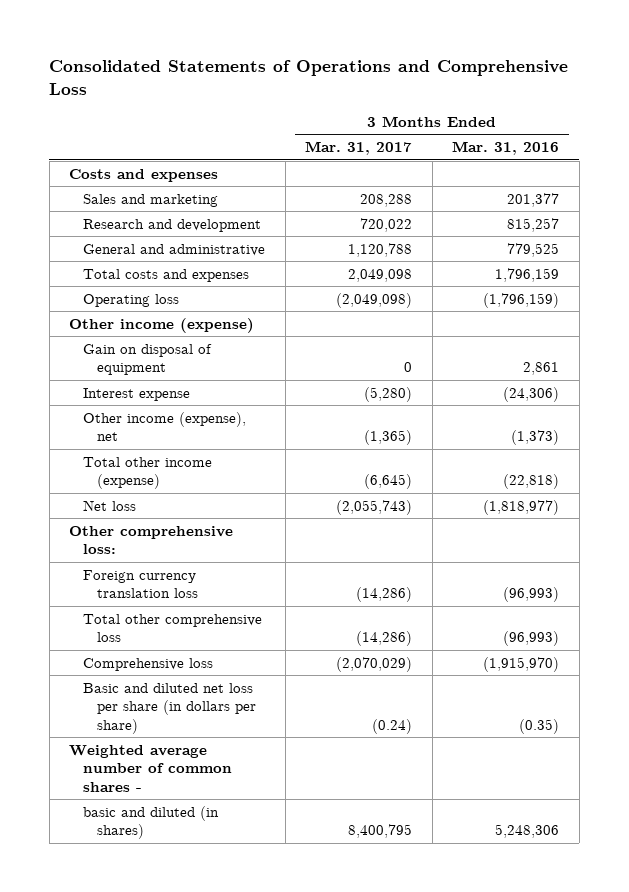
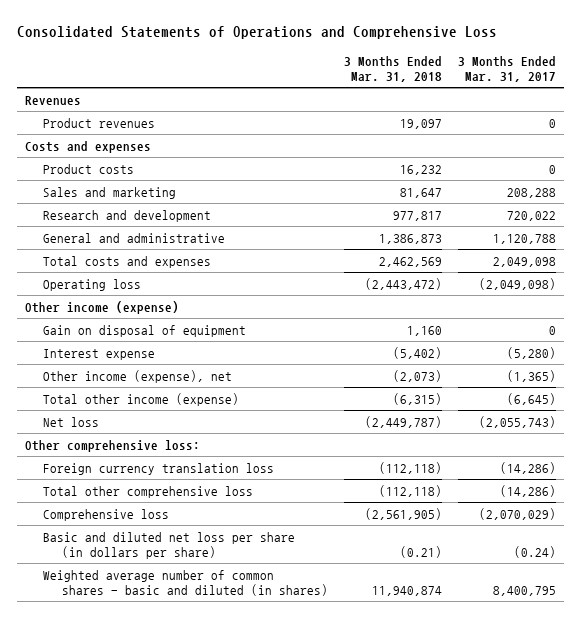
- | 3 Months Ended Mar. 31, 2017 | 3 Months Ended Mar. 31, 2016
+ | 3 Months Ended Mar. 31, 2018 | 3 Months Ended Mar. 31, 2017
+ Revenues
+ Product revenues | 19,097 | 0
+ Product costs | 16,232 | 0
- Weighted average number of common shares -
- basic and diluted (in shares) | 8,400,795 | 5,248,306
+ Weighted average number of common shares - basic and diluted (in shares) | 11,940,874 | 8,400,795

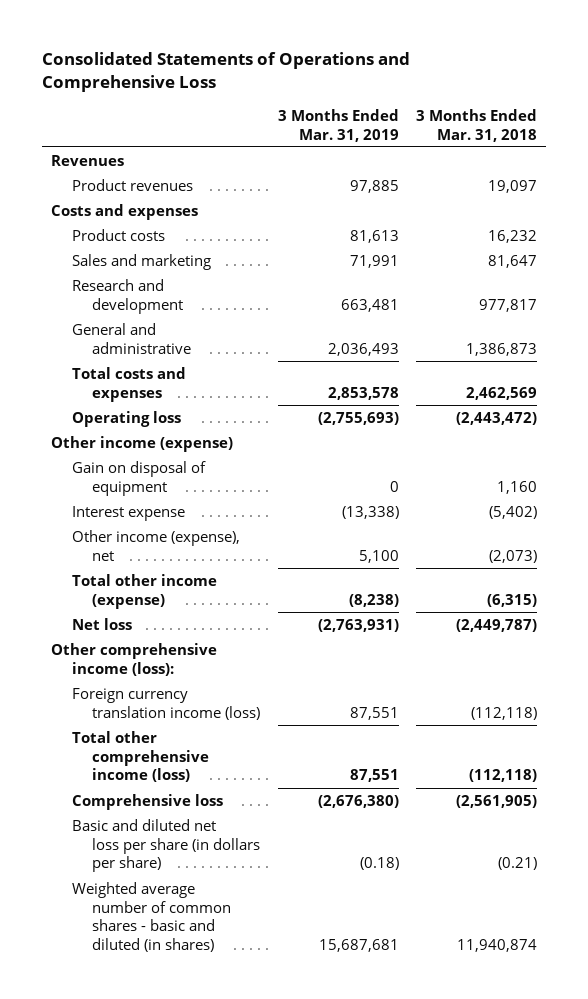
- | 3 Months Ended Mar. 31, 2018 | 3 Months Ended Mar. 31, 2017
+ | 3 Months Ended Mar. 31, 2019 | 3 Months Ended Mar. 31, 2018
- Other comprehensive loss:
- Foreign currency translation loss | (112,118) | (14,286)
- Total other comprehensive loss | (112,118) | (14,286)
+ Other comprehensive income (loss):
+ Foreign currency translation income (loss) | 87,551 | (112,118)
+ Total other comprehensive income (loss) | 87,551 | (112,118)

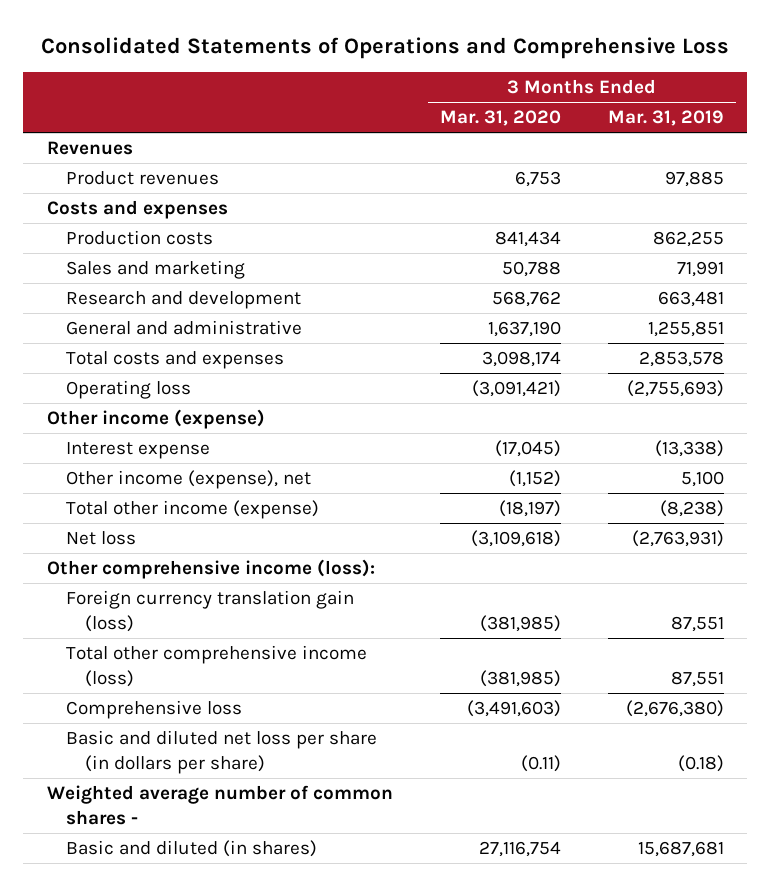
- | 3 Months Ended Mar. 31, 2019 | 3 Months Ended Mar. 31, 2018
+ | 3 Months Ended Mar. 31, 2020 | 3 Months Ended Mar. 31, 2019
- Product costs | 81,613 | 16,232
+ Production costs | 841,434 | 862,255
- General and administrative | 2,036,493 | 1,386,873
+ General and administrative | 1,637,190 | 1,255,851
- Gain on disposal of equipment | 0 | 1,160
- Foreign currency translation income (loss) | 87,551 | (112,118)
+ Foreign currency translation gain (loss) | (381,985) | 87,551
- Weighted average number of common shares - basic and diluted (in shares) | 15,687,681 | 11,940,874
+ Weighted average number of common shares -
+ Basic and diluted (in shares) | 27,116,754 | 15,687,681

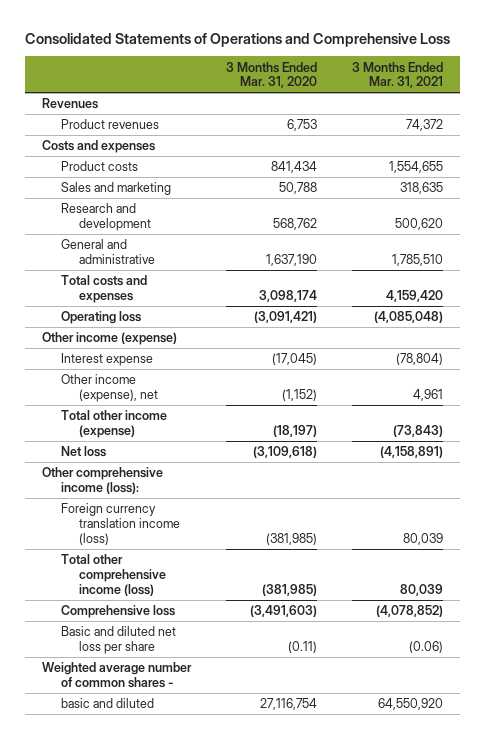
- | 3 Months Ended Mar. 31, 2020 | 3 Months Ended Mar. 31, 2019
+ | 3 Months Ended Mar. 31, 2020 | 3 Months Ended Mar. 31, 2021
- Production costs | 841,434 | 862,255
+ Product costs | 841,434 | 1,554,655
- Foreign currency translation gain (loss) | (381,985) | 87,551
+ Foreign currency translation income (loss) | (381,985) | 80,039
- Basic and diluted net loss per share (in dollars per share) | (0.11) | (0.18)
+ Basic and diluted net loss per share | (0.11) | (0.06)
- Basic and diluted (in shares) | 27,116,754 | 15,687,681
+ basic and diluted | 27,116,754 | 64,550,920

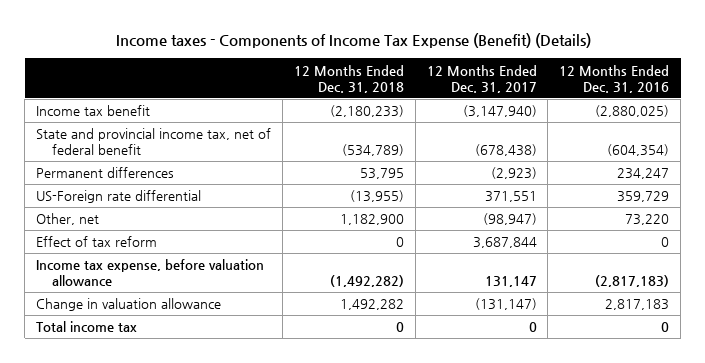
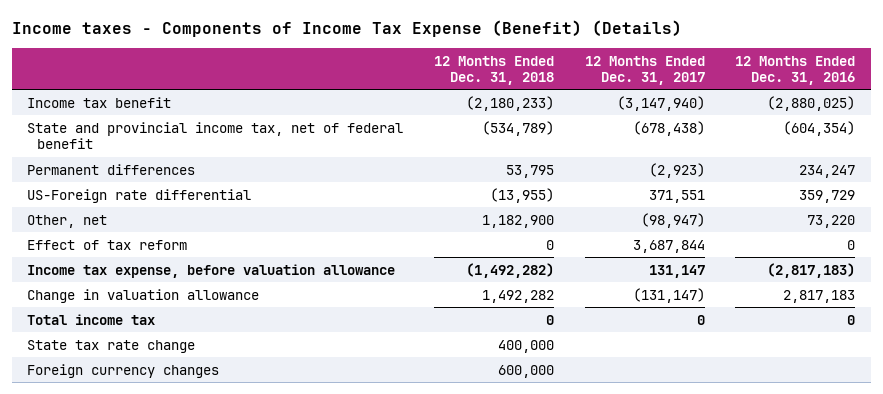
+ State tax rate change | 400,000 | |
+ Foreign currency changes | 600,000 | |

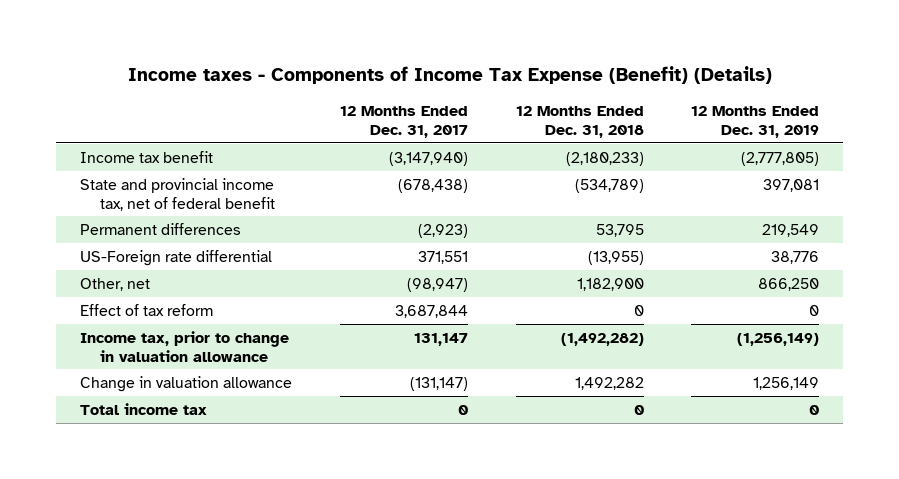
- | 12 Months Ended Dec. 31, 2018 | 12 Months Ended Dec. 31, 2017 | 12 Months Ended Dec. 31, 2016
+ | 12 Months Ended Dec. 31, 2017 | 12 Months Ended Dec. 31, 2018 | 12 Months Ended Dec. 31, 2019
- Income tax expense, before valuation allowance | (1,492,282) | 131,147 | (2,817,183)
+ Income tax, prior to change in valuation allowance | 131,147 | (1,492,282) | (1,256,149)
- State tax rate change | 400,000 | |
- Foreign currency changes | 600,000 | |

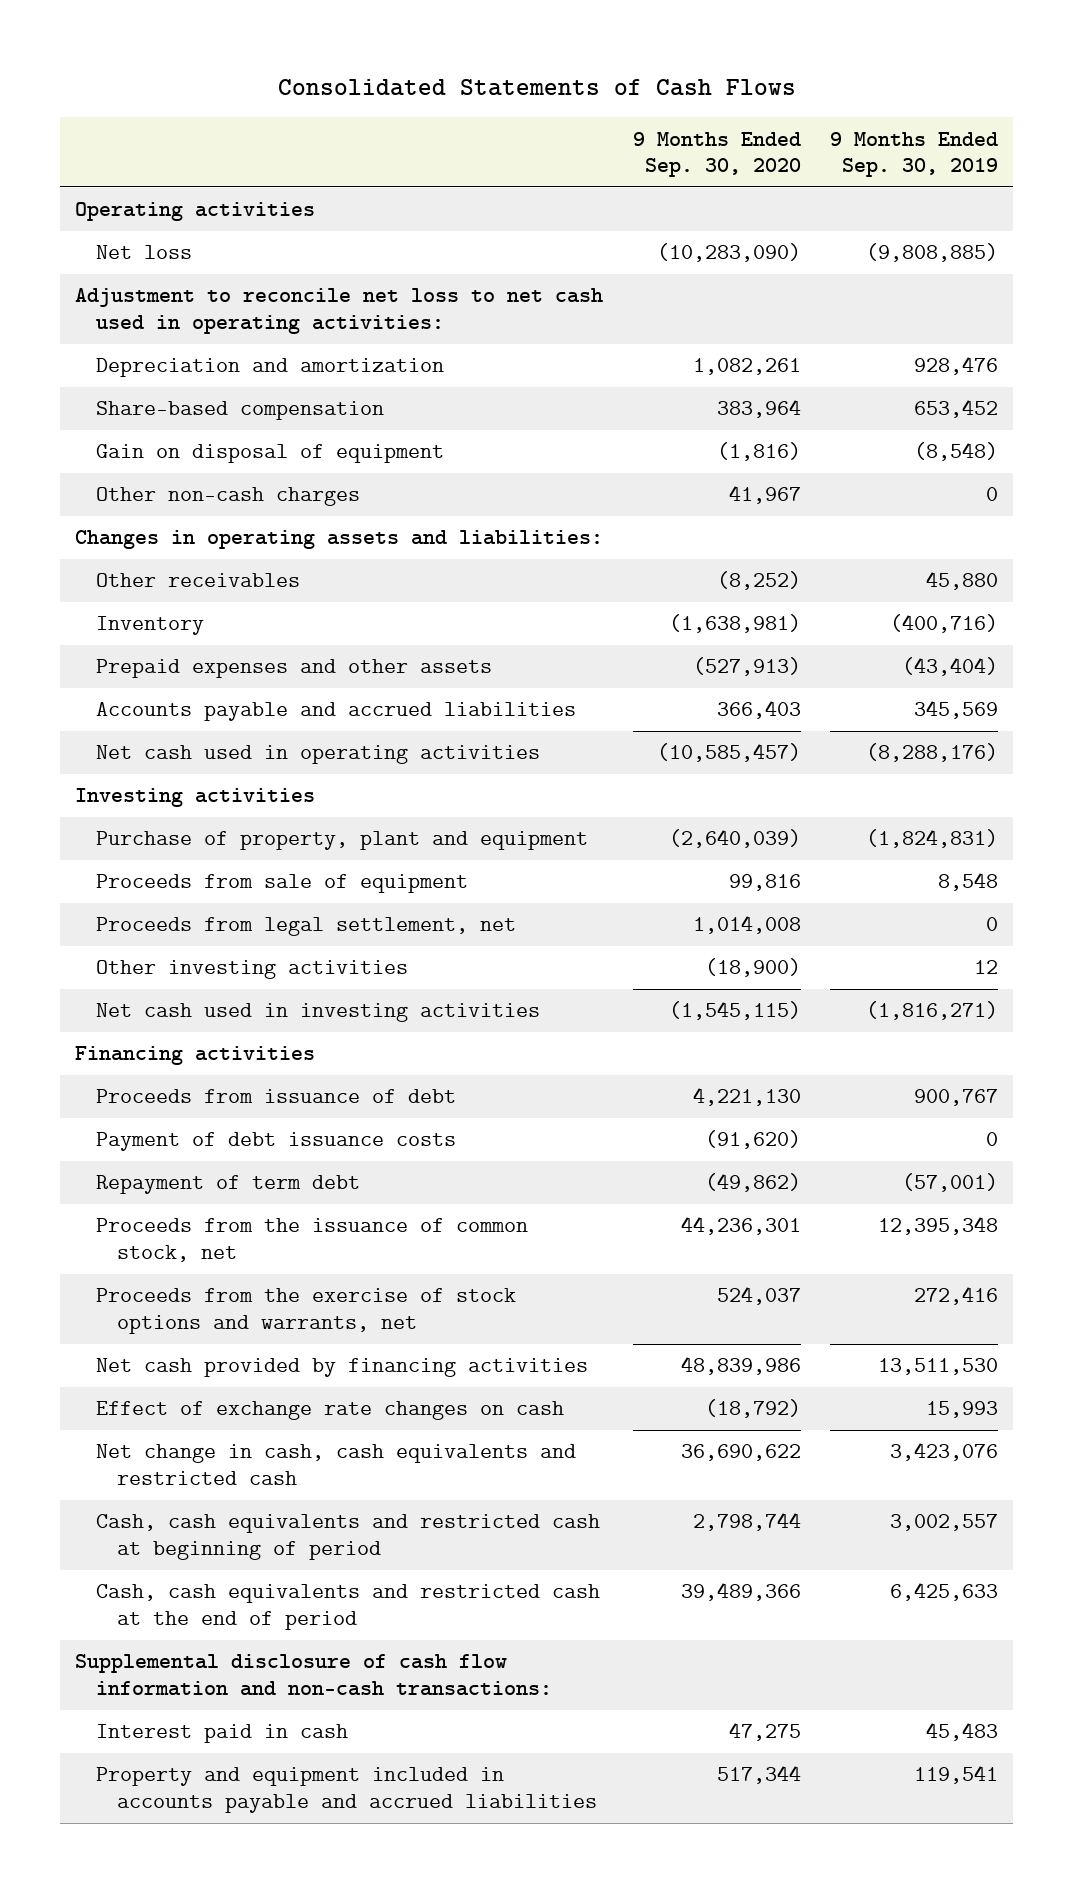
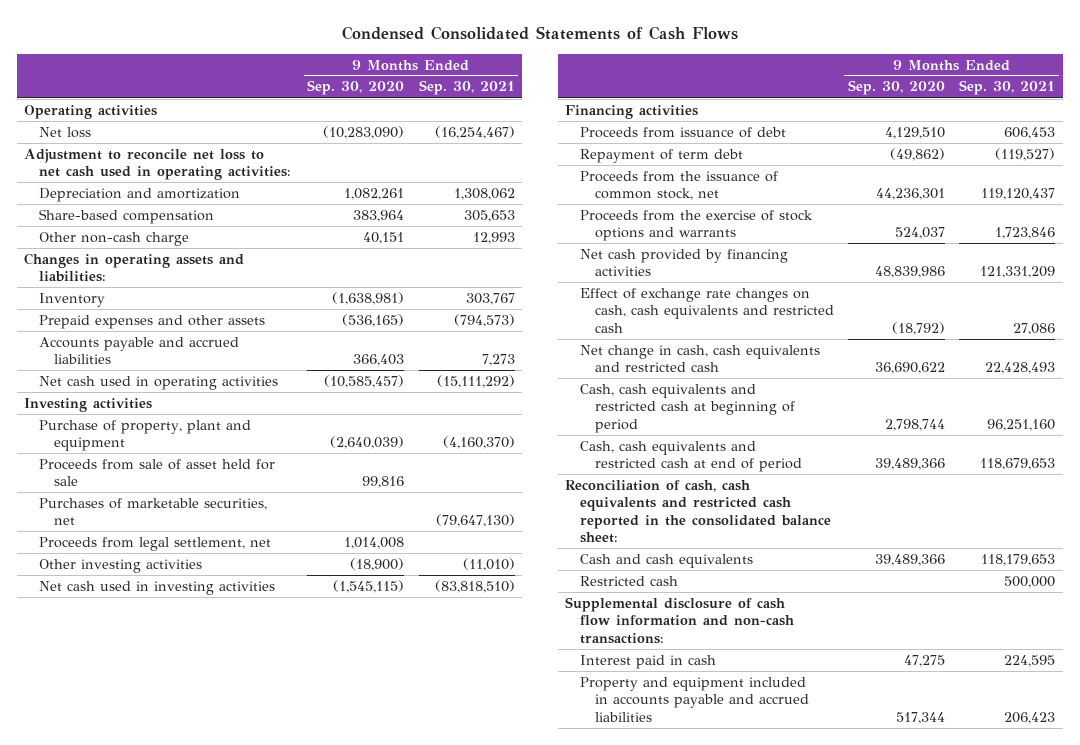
- Consolidated Statements of Cash Flows
+ Condensed Consolidated Statements of Cash Flows
- | 9 Months Ended Sep. 30, 2020 | 9 Months Ended Sep. 30, 2019
+ | 9 Months Ended Sep. 30, 2020 | 9 Months Ended Sep. 30, 2021
- Gain on disposal of equipment | (1,816) | (8,548)
- Other non-cash charges | 41,967 | 0
+ Other non-cash charge | 40,151 | 12,993
- Other receivables | (8,252) | 45,880
- Prepaid expenses and other assets | (527,913) | (43,404)
+ Prepaid expenses and other assets | (536,165) | (794,573)
- Proceeds from sale of equipment | 99,816 | 8,548
+ Proceeds from sale of asset held for sale | 99,816 |
+ Purchases of marketable securities, net | | (79,647,130)
- Proceeds from issuance of debt | 4,221,130 | 900,767
- Payment of debt issuance costs | (91,620) | 0
+ Proceeds from issuance of debt | 4,129,510 | 606,453
- Proceeds from the exercise of stock options and warrants, net | 524,037 | 272,416
+ Proceeds from the exercise of stock options and warrants | 524,037 | 1,723,846
- Effect of exchange rate changes on cash | (18,792) | 15,993
+ Effect of exchange rate changes on cash, cash equivalents and restricted cash | (18,792) | 27,086
- Cash, cash equivalents and restricted cash at the end of period | 39,489,366 | 6,425,633
+ Cash, cash equivalents and restricted cash at end of period | 39,489,366 | 118,679,653
+ Reconciliation of cash, cash equivalents and restricted cash reported in the consolidated balance sheet:
+ Cash and cash equivalents | 39,489,366 | 118,179,653
+ Restricted cash | | 500,000

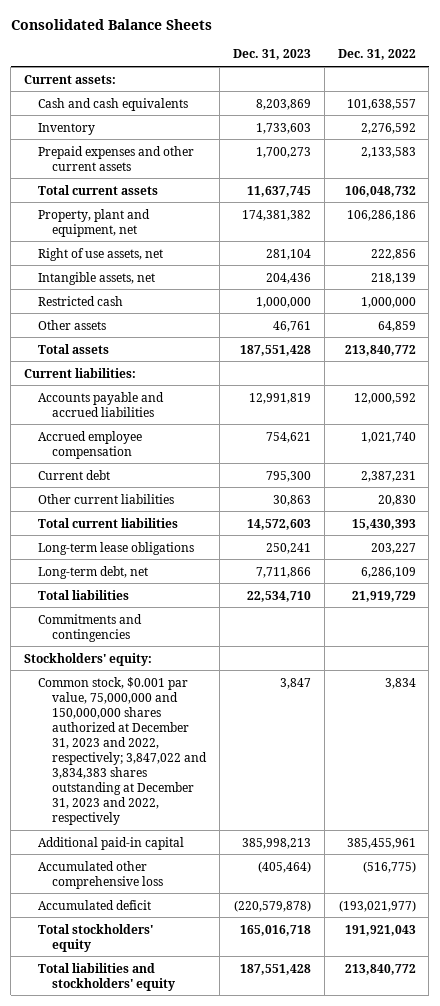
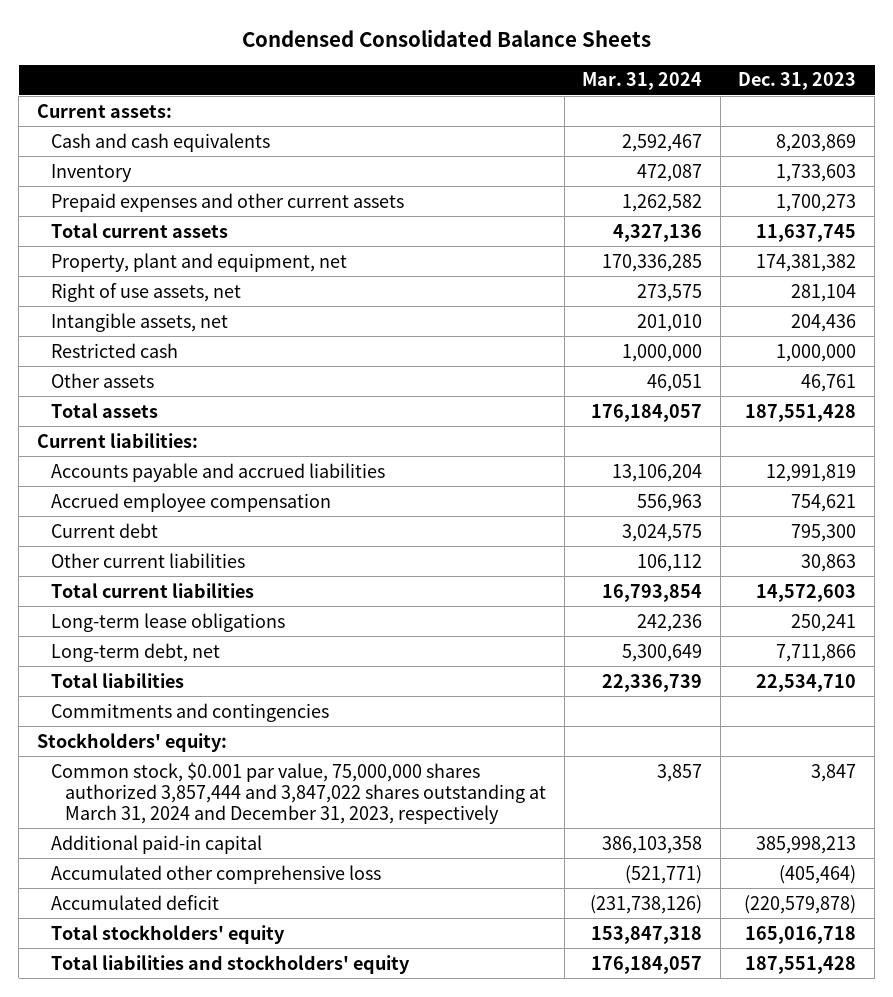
- Consolidated Balance Sheets
+ Condensed Consolidated Balance Sheets
- | Dec. 31, 2023 | Dec. 31, 2022
+ | Mar. 31, 2024 | Dec. 31, 2023
- Common stock, $0.001 par value, 75,000,000 and 150,000,000 shares authorized at December 31, 2023 and 2022, respectively; 3,847,022 and 3,834,383 shares outstanding at December 31, 2023 and 2022, respectively | 3,847 | 3,834
+ Common stock, $0.001 par value, 75,000,000 shares authorized 3,857,444 and 3,847,022 shares outstanding at March 31, 2024 and December 31, 2023, respectively | 3,857 | 3,847

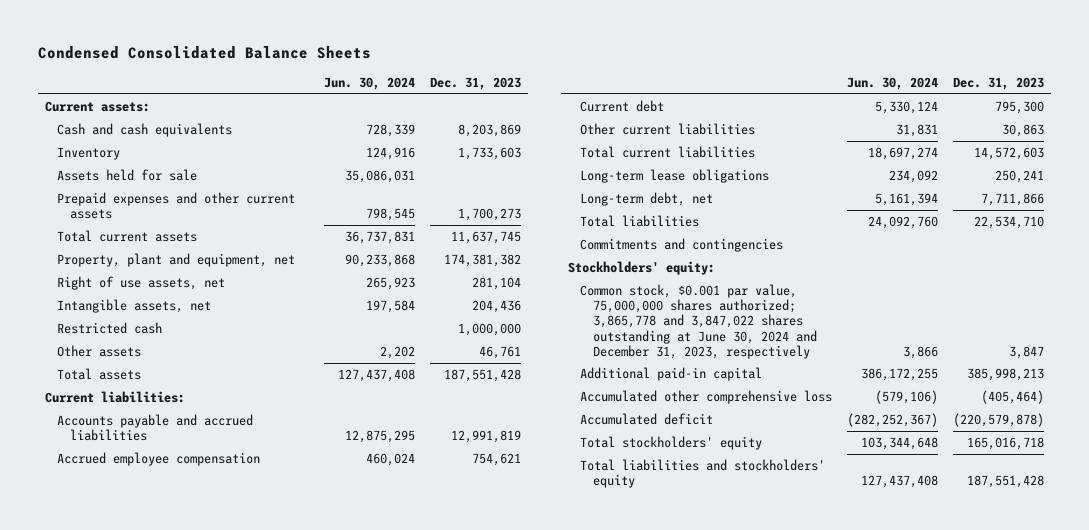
- | Mar. 31, 2024 | Dec. 31, 2023
+ | Jun. 30, 2024 | Dec. 31, 2023
+ Assets held for sale | 35,086,031 |
- Common stock, $0.001 par value, 75,000,000 shares authorized 3,857,444 and 3,847,022 shares outstanding at March 31, 2024 and December 31, 2023, respectively | 3,857 | 3,847
+ Common stock, $0.001 par value, 75,000,000 shares authorized; 3,865,778 and 3,847,022 shares outstanding at June 30, 2024 and December 31, 2023, respectively | 3,866 | 3,847

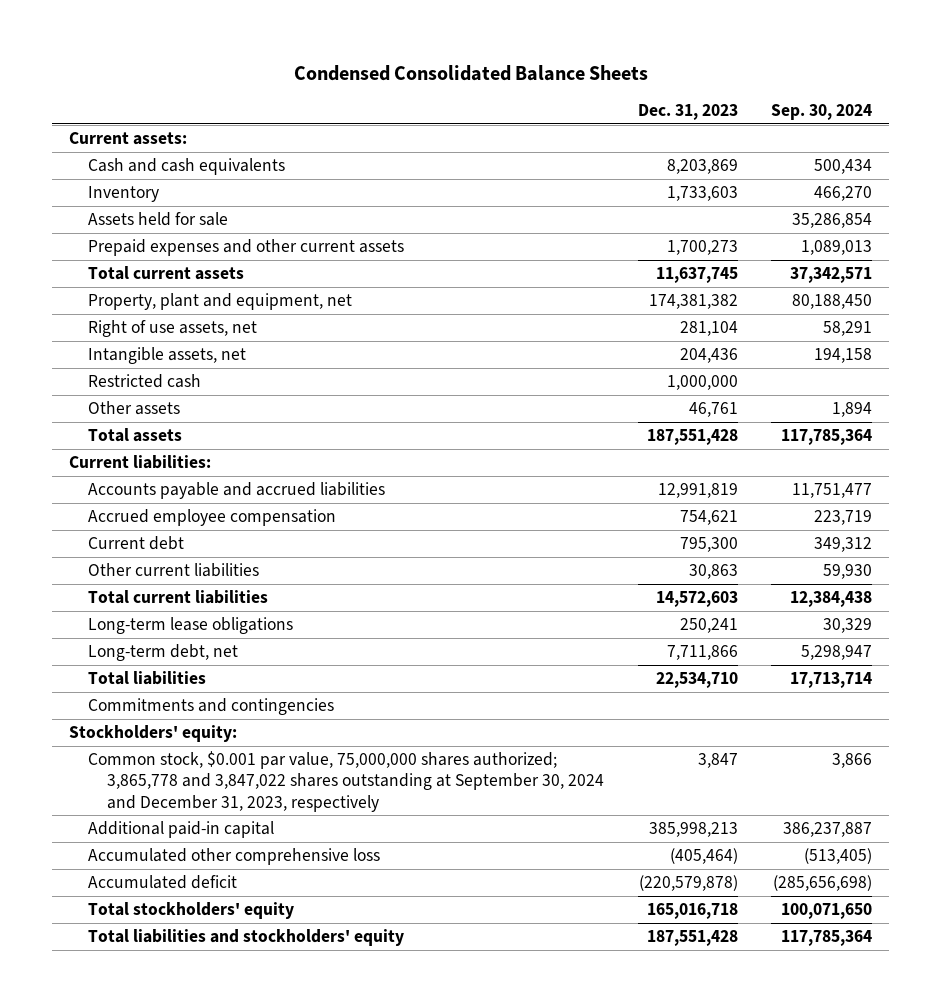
- | Jun. 30, 2024 | Dec. 31, 2023
+ | Dec. 31, 2023 | Sep. 30, 2024
- Common stock, $0.001 par value, 75,000,000 shares authorized; 3,865,778 and 3,847,022 shares outstanding at June 30, 2024 and December 31, 2023, respectively | 3,866 | 3,847
+ Common stock, $0.001 par value, 75,000,000 shares authorized; 3,865,778 and 3,847,022 shares outstanding at September 30, 2024 and December 31, 2023, respectively | 3,847 | 3,866

